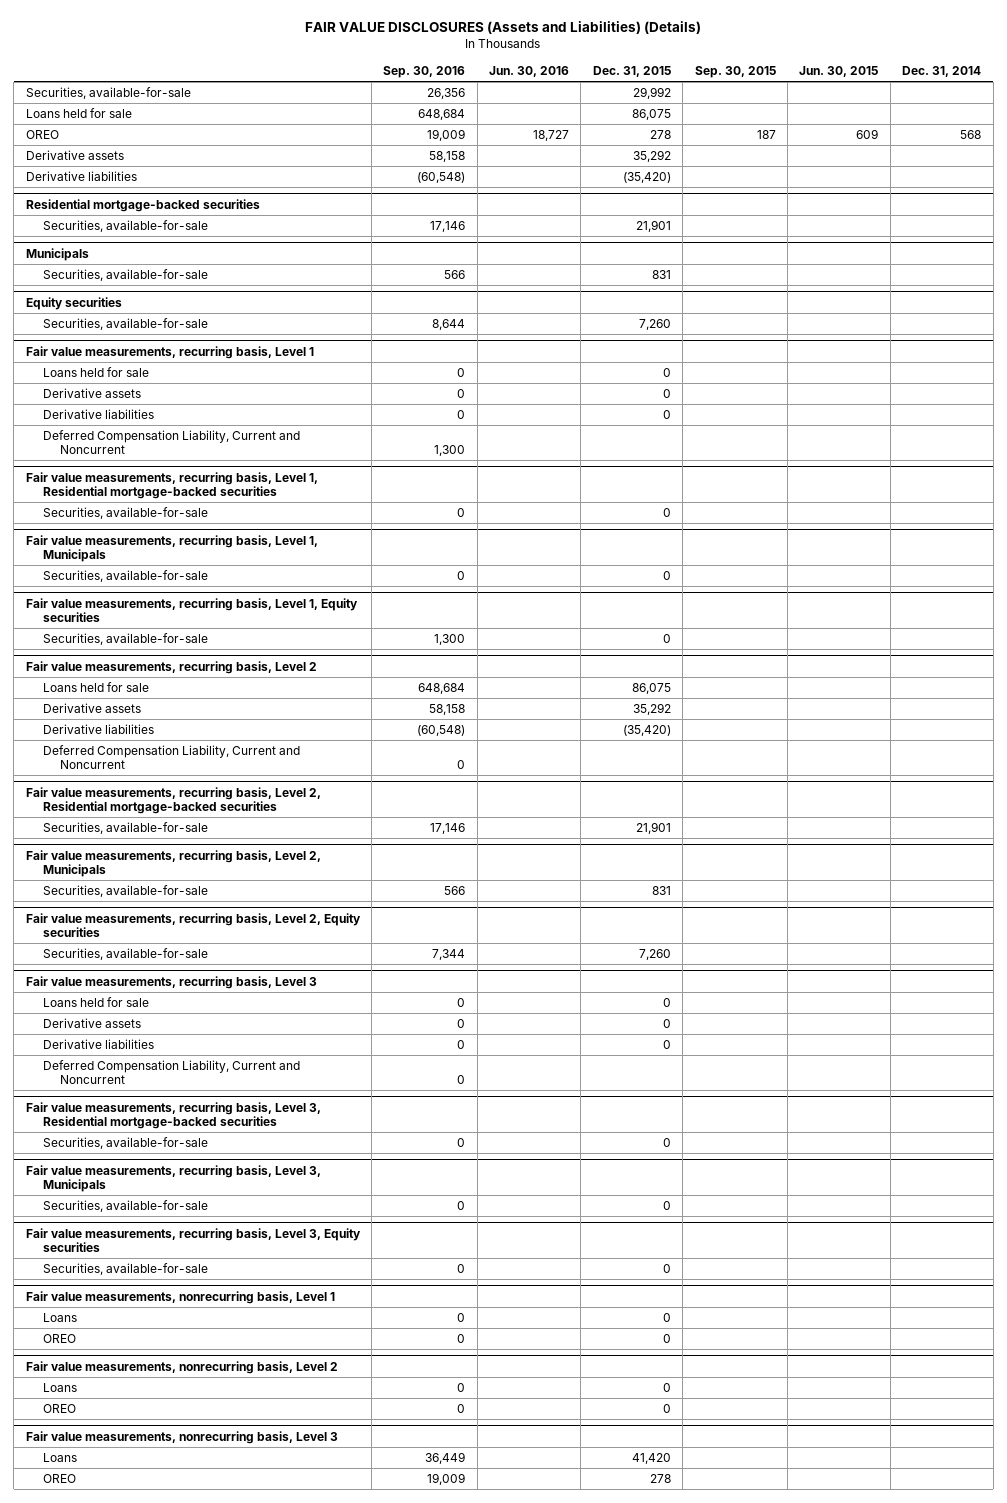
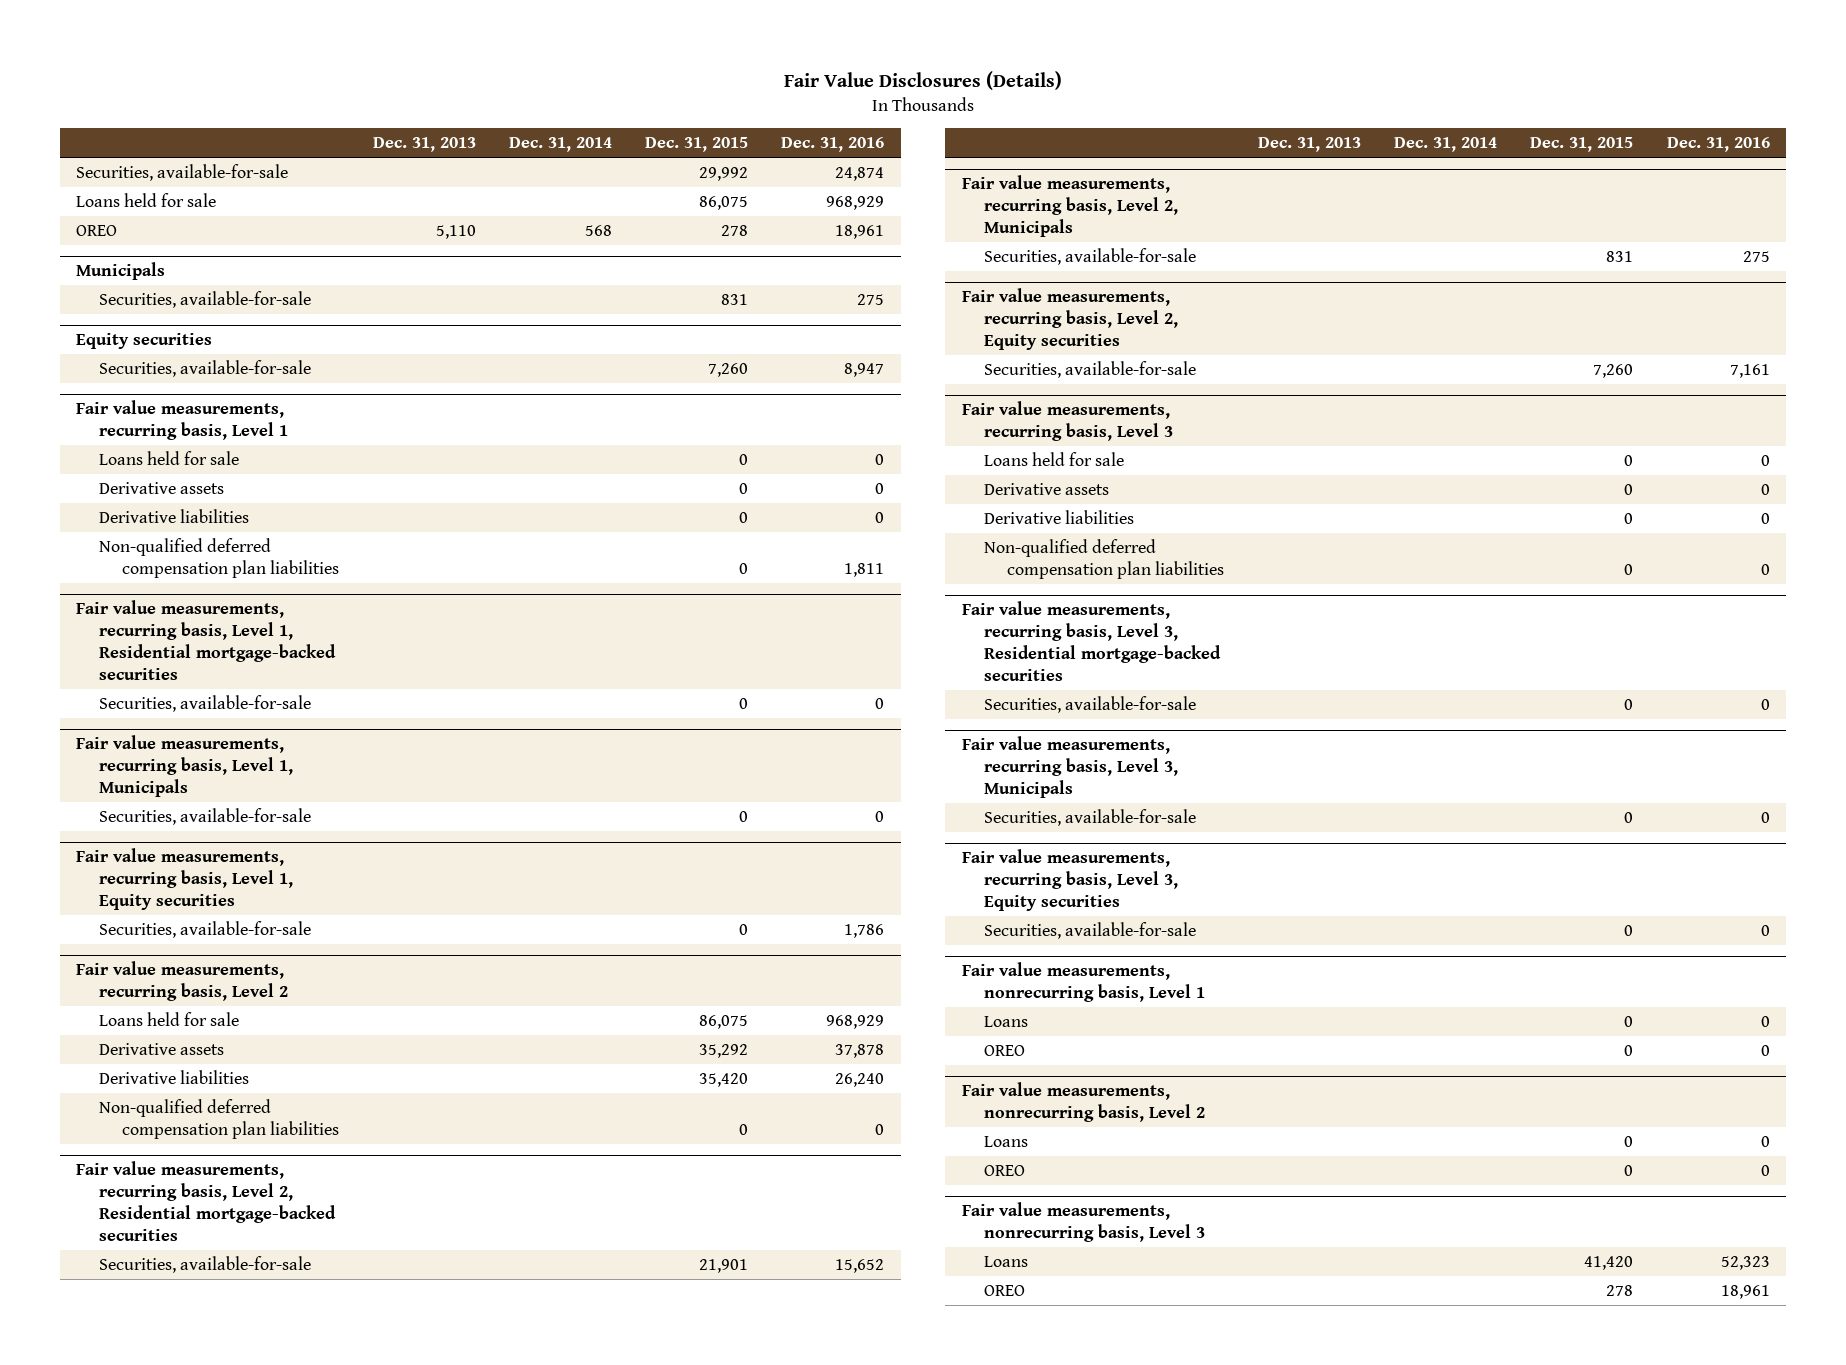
- FAIR VALUE DISCLOSURES (Assets and Liabilities) (Details)
+ Fair Value Disclosures (Details)
- | Sep. 30, 2016 | Jun. 30, 2016 | Dec. 31, 2015 | Sep. 30, 2015 | Jun. 30, 2015 | Dec. 31, 2014
+ | Dec. 31, 2013 | Dec. 31, 2014 | Dec. 31, 2015 | Dec. 31, 2016
- Derivative assets | 58,158 | | 35,292 | | |
- Derivative liabilities | (60,548) | | (35,420) | | |
- Residential mortgage-backed securities
- Securities, available-for-sale | 17,146 | | 21,901 | | |
@ Fair value measurements, recurring basis, Level 1
- Deferred Compensation Liability, Current and Noncurrent | 1,300 | | | | |
+ Non-qualified deferred compensation plan liabilities | | | 0 | 1,811
@ Fair value measurements, recurring basis, Level 2
- Derivative liabilities | (60,548) | | (35,420) | | |
- Deferred Compensation Liability, Current and Noncurrent | 0 | | | | |
+ Derivative liabilities | | | 35,420 | 26,240
+ Non-qualified deferred compensation plan liabilities | | | 0 | 0
@ Fair value measurements, recurring basis, Level 3
- Deferred Compensation Liability, Current and Noncurrent | 0 | | | | |
+ Non-qualified deferred compensation plan liabilities | | | 0 | 0

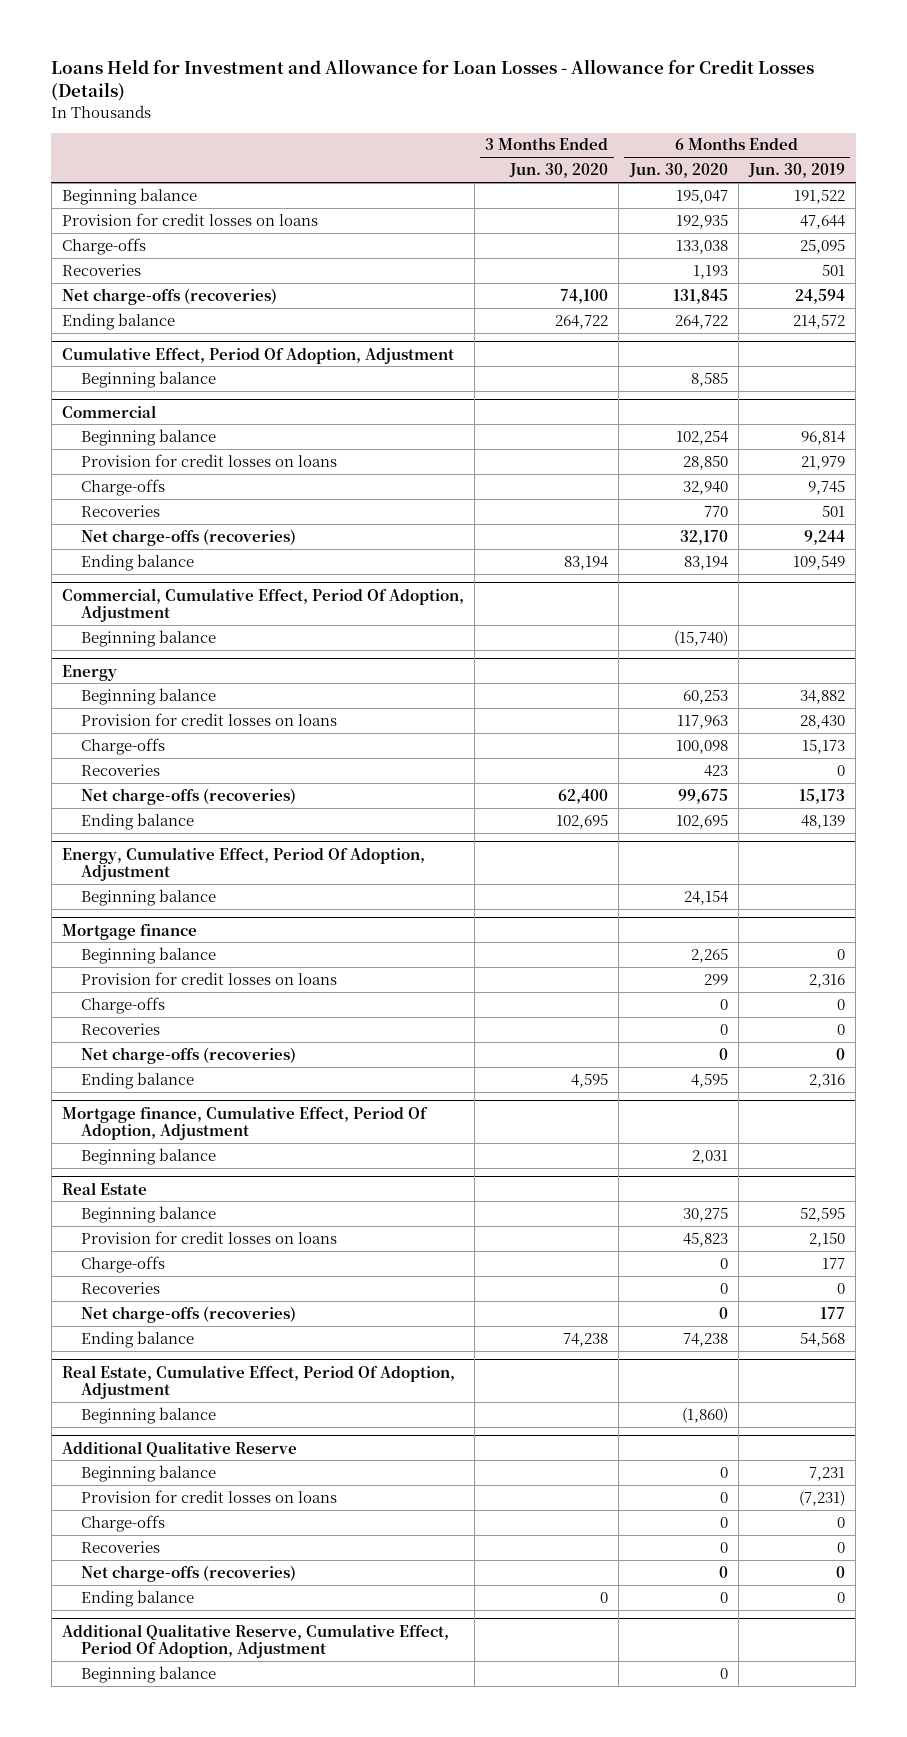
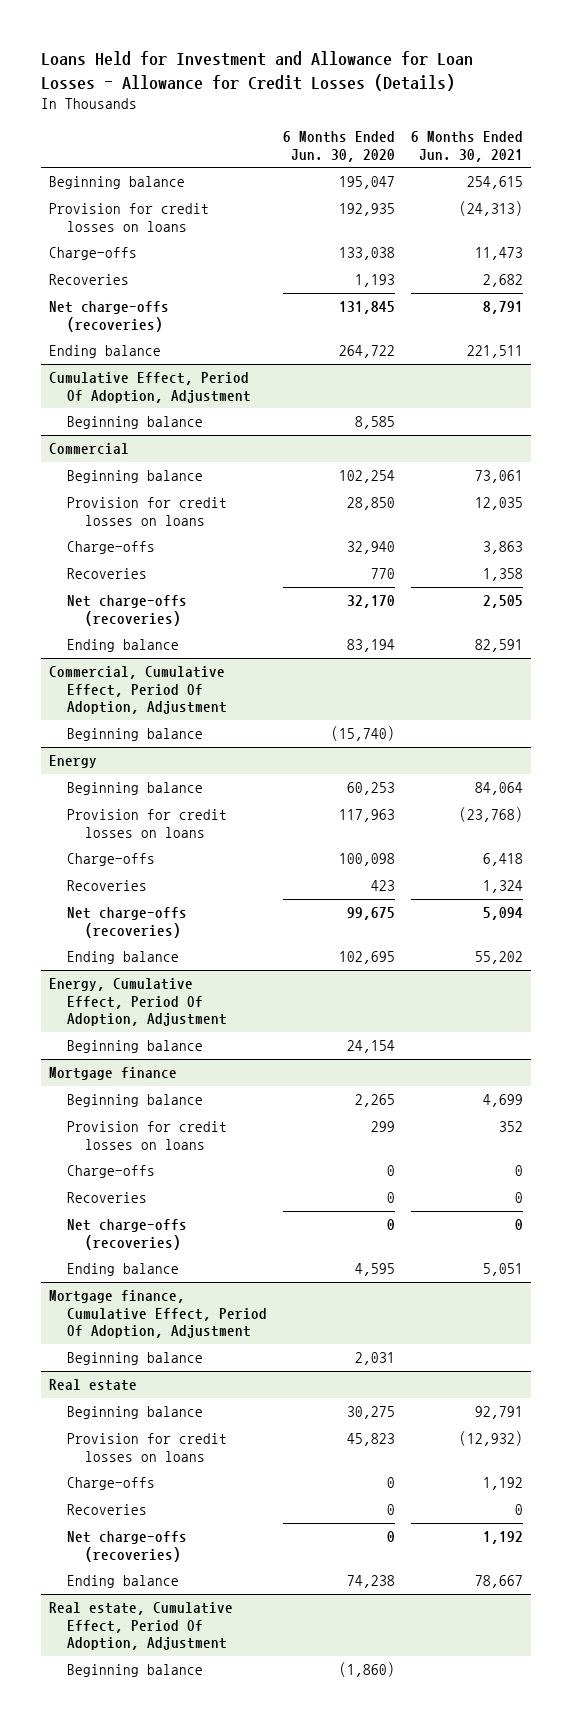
- | 3 Months Ended Jun. 30, 2020 | 6 Months Ended Jun. 30, 2020 | 6 Months Ended Jun. 30, 2019
+ | 6 Months Ended Jun. 30, 2020 | 6 Months Ended Jun. 30, 2021
- Real Estate
+ Real estate
- Real Estate, Cumulative Effect, Period Of Adoption, Adjustment
+ Real estate, Cumulative Effect, Period Of Adoption, Adjustment
- Additional Qualitative Reserve
- Beginning balance | | 0 | 7,231
- Provision for credit losses on loans | | 0 | (7,231)
- Charge-offs | | 0 | 0
- Recoveries | | 0 | 0
- Net charge-offs (recoveries) | | 0 | 0
- Ending balance | 0 | 0 | 0
- Additional Qualitative Reserve, Cumulative Effect, Period Of Adoption, Adjustment
- Beginning balance | | 0 |

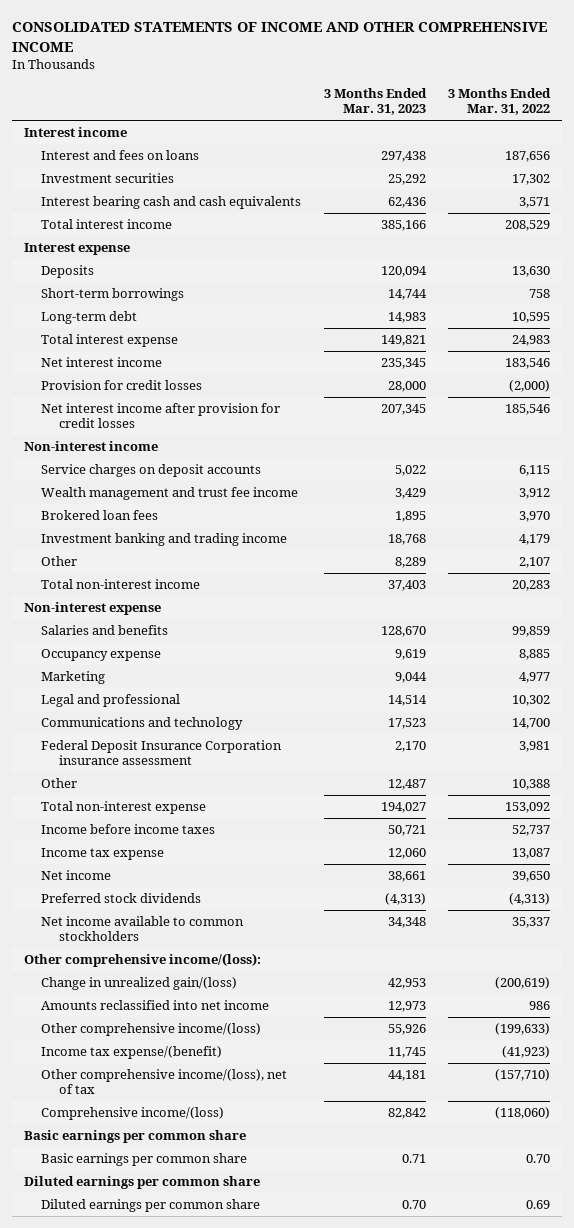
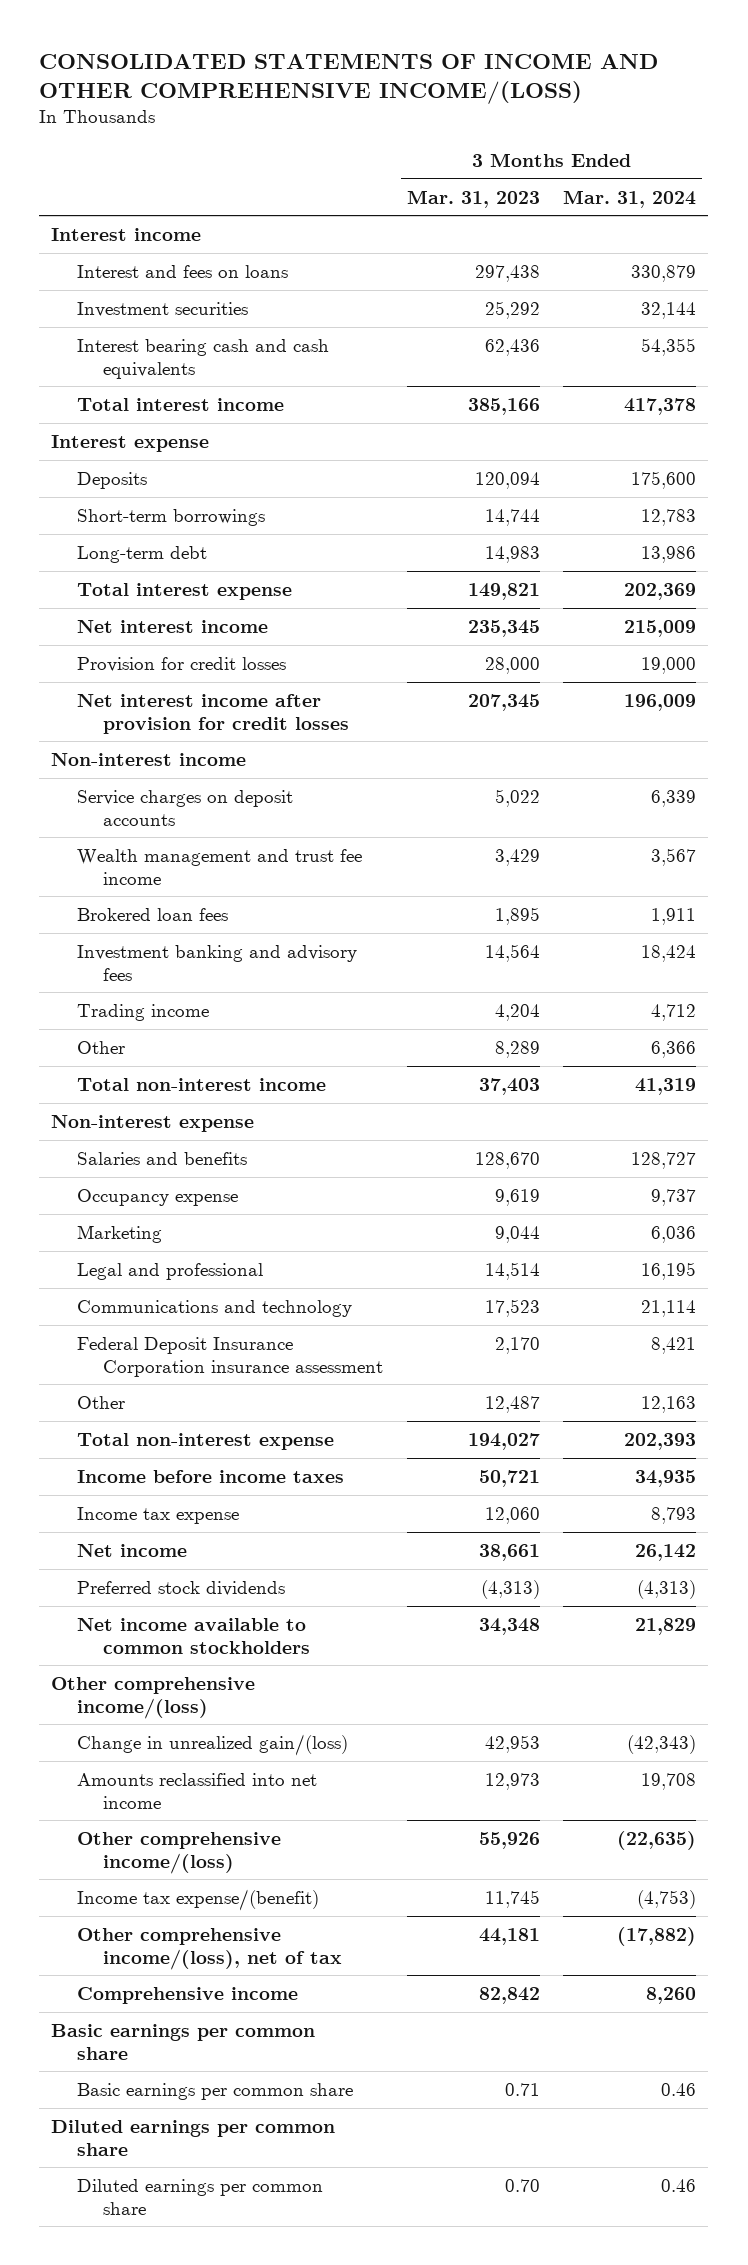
- CONSOLIDATED STATEMENTS OF INCOME AND OTHER COMPREHENSIVE INCOME
+ CONSOLIDATED STATEMENTS OF INCOME AND OTHER COMPREHENSIVE INCOME/(LOSS)
- | 3 Months Ended Mar. 31, 2023 | 3 Months Ended Mar. 31, 2022
+ | 3 Months Ended Mar. 31, 2023 | 3 Months Ended Mar. 31, 2024
- Investment banking and trading income | 18,768 | 4,179
+ Investment banking and advisory fees | 14,564 | 18,424
+ Trading income | 4,204 | 4,712
- Other comprehensive income/(loss):
+ Other comprehensive income/(loss)
- Comprehensive income/(loss) | 82,842 | (118,060)
+ Comprehensive income | 82,842 | 8,260

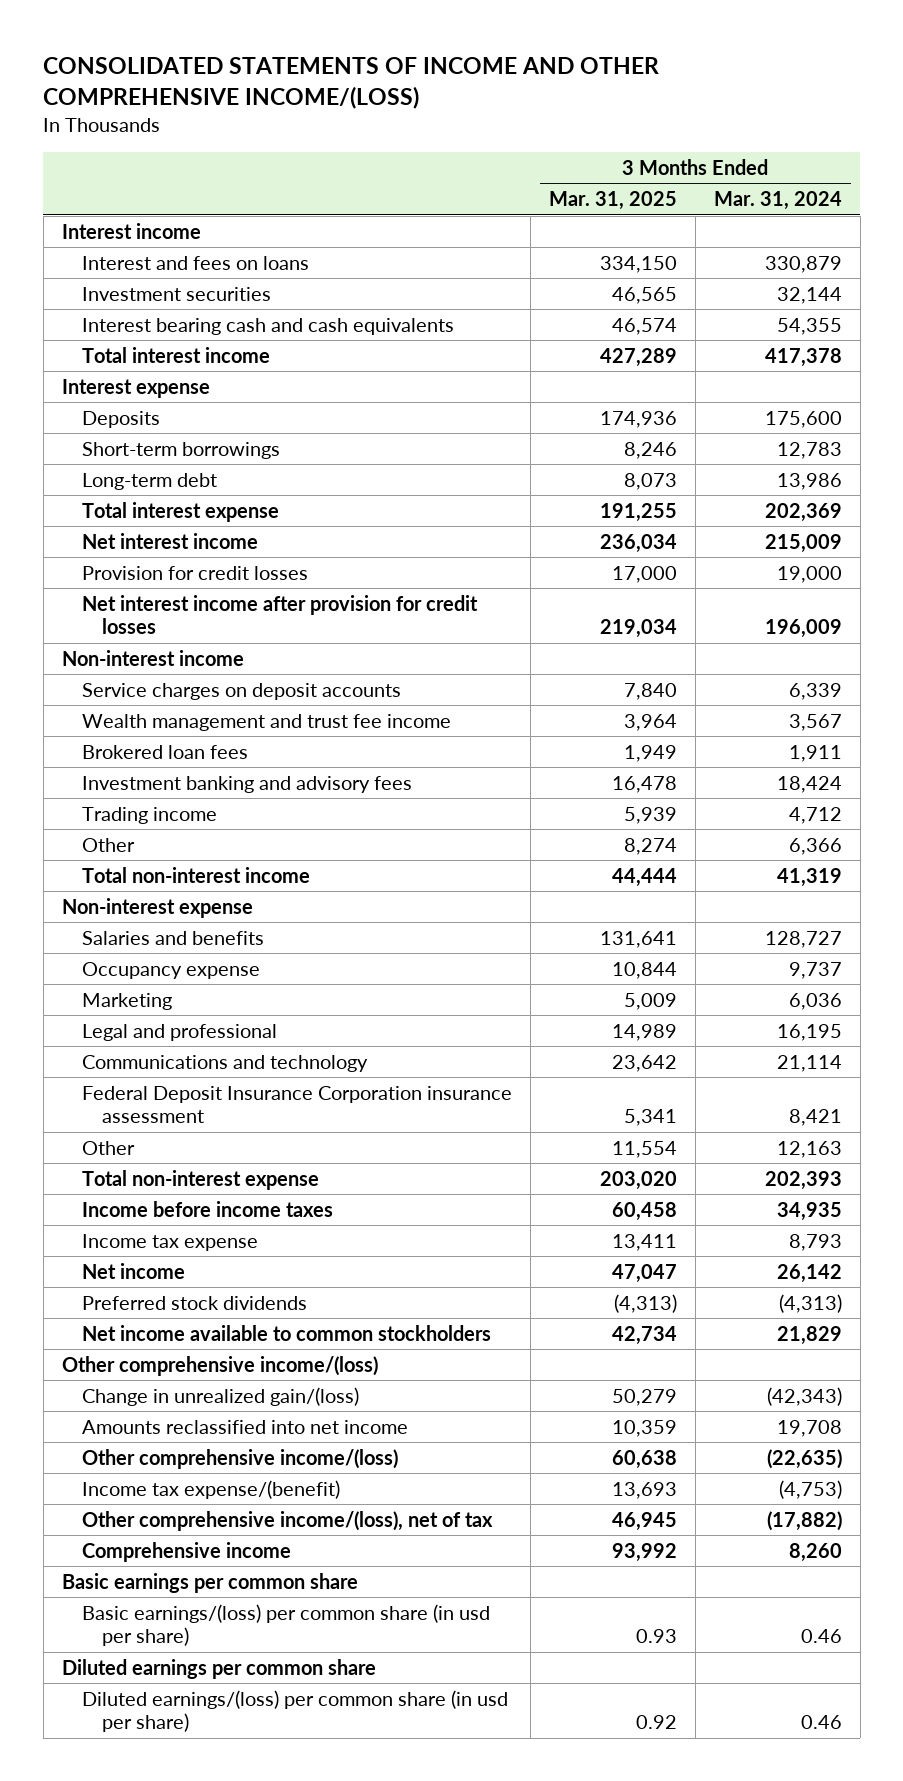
- | 3 Months Ended Mar. 31, 2023 | 3 Months Ended Mar. 31, 2024
+ | 3 Months Ended Mar. 31, 2025 | 3 Months Ended Mar. 31, 2024
- Basic earnings per common share | 0.71 | 0.46
+ Basic earnings/(loss) per common share (in usd per share) | 0.93 | 0.46
- Diluted earnings per common share | 0.70 | 0.46
+ Diluted earnings/(loss) per common share (in usd per share) | 0.92 | 0.46

